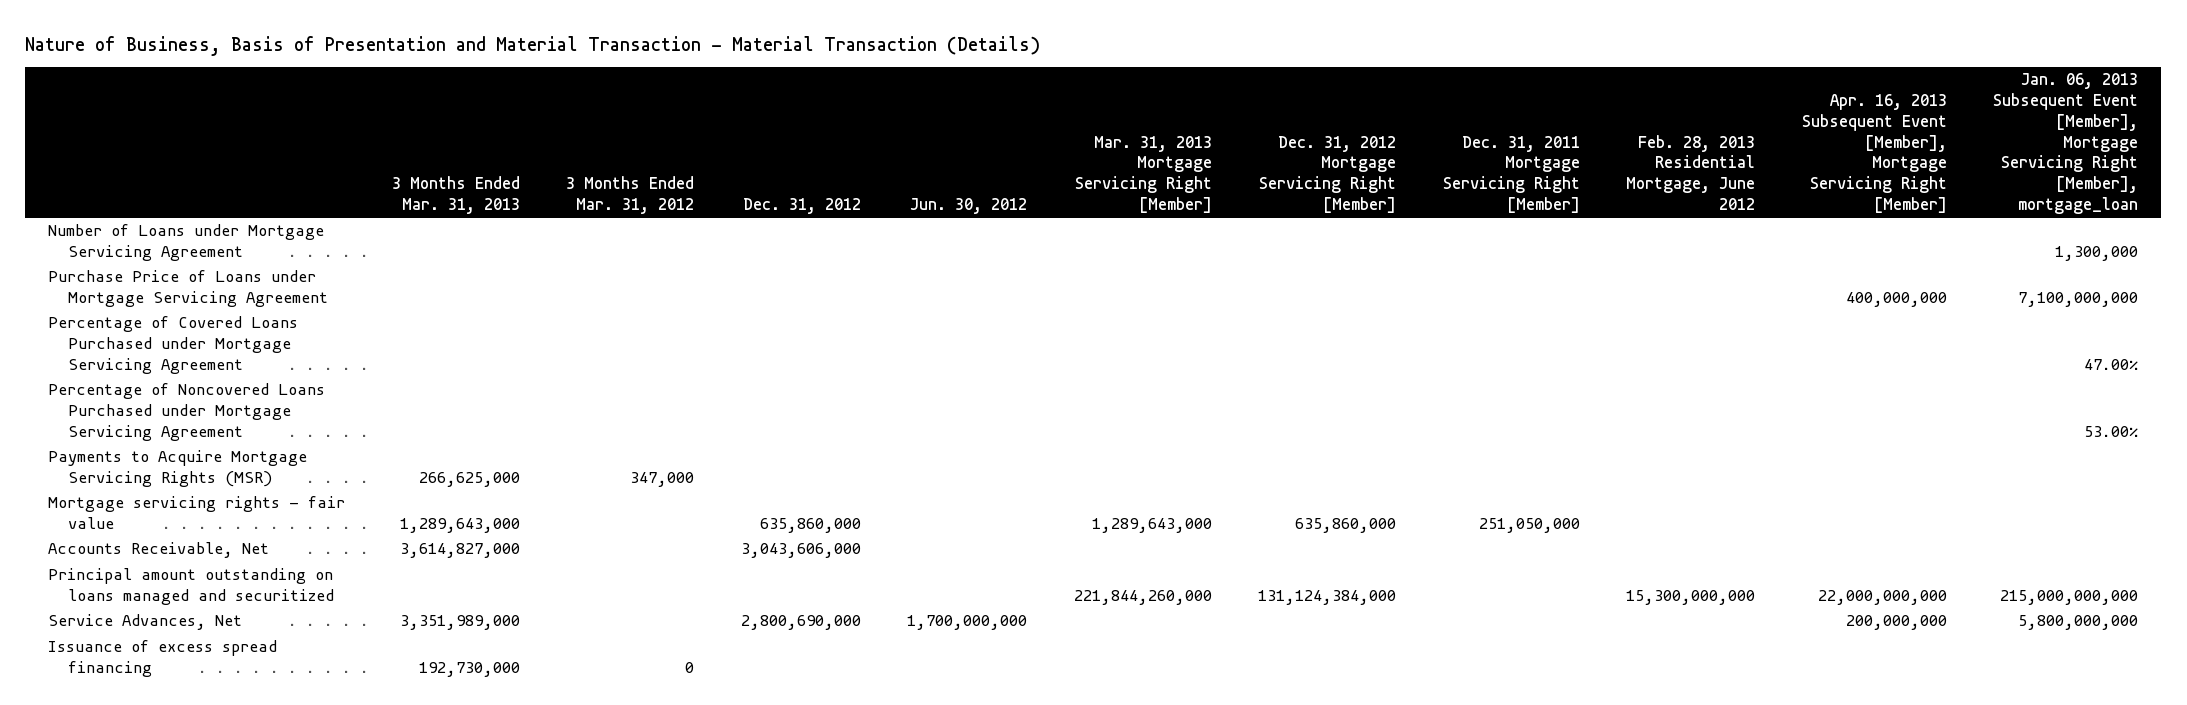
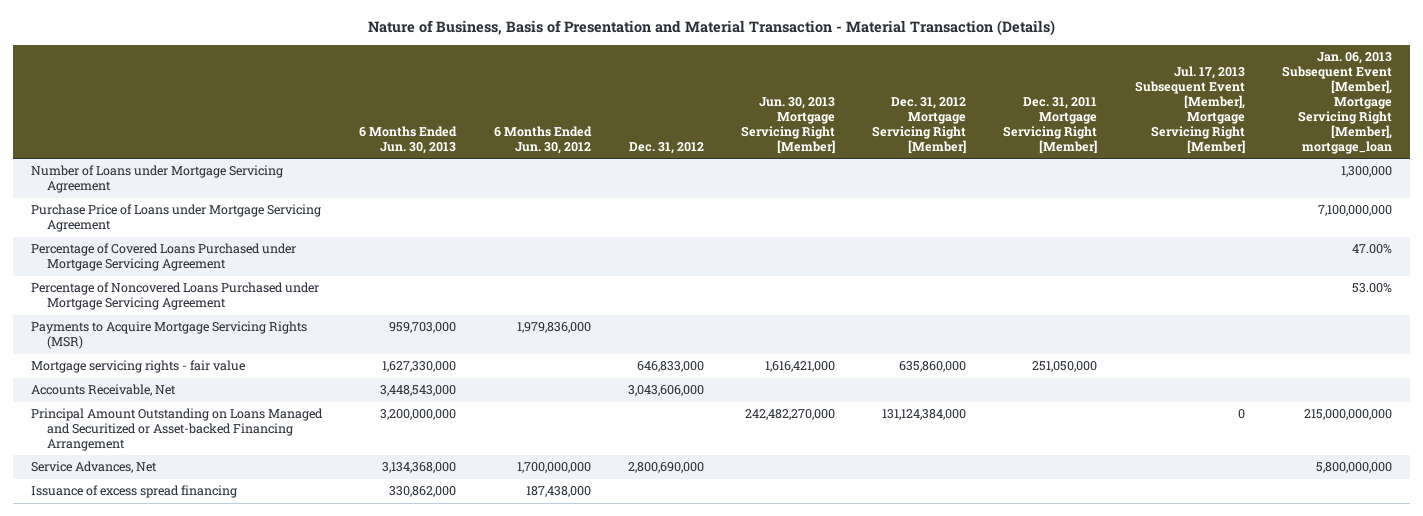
- | 3 Months Ended Mar. 31, 2013 | 3 Months Ended Mar. 31, 2012 | Dec. 31, 2012 | Jun. 30, 2012 | Mar. 31, 2013 Mortgage Servicing Right [Member] | Dec. 31, 2012 Mortgage Servicing Right [Member] | Dec. 31, 2011 Mortgage Servicing Right [Member] | Feb. 28, 2013 Residential Mortgage, June 2012 | Apr. 16, 2013 Subsequent Event [Member], Mortgage Servicing Right [Member] | Jan. 06, 2013 Subsequent Event [Member], Mortgage Servicing Right [Member], mortgage_loan
+ | 6 Months Ended Jun. 30, 2013 | 6 Months Ended Jun. 30, 2012 | Dec. 31, 2012 | Jun. 30, 2013 Mortgage Servicing Right [Member] | Dec. 31, 2012 Mortgage Servicing Right [Member] | Dec. 31, 2011 Mortgage Servicing Right [Member] | Jul. 17, 2013 Subsequent Event [Member], Mortgage Servicing Right [Member] | Jan. 06, 2013 Subsequent Event [Member], Mortgage Servicing Right [Member], mortgage_loan
- Mortgage servicing rights - fair value | 1,289,643,000 | | 635,860,000 | | 1,289,643,000 | 635,860,000 | 251,050,000 | | |
+ Mortgage servicing rights - fair value | 1,627,330,000 | | 646,833,000 | 1,616,421,000 | 635,860,000 | 251,050,000 | |
- Principal amount outstanding on loans managed and securitized | | | | | 221,844,260,000 | 131,124,384,000 | | 15,300,000,000 | 22,000,000,000 | 215,000,000,000
+ Principal Amount Outstanding on Loans Managed and Securitized or Asset-backed Financing Arrangement | 3,200,000,000 | | | 242,482,270,000 | 131,124,384,000 | | 0 | 215,000,000,000

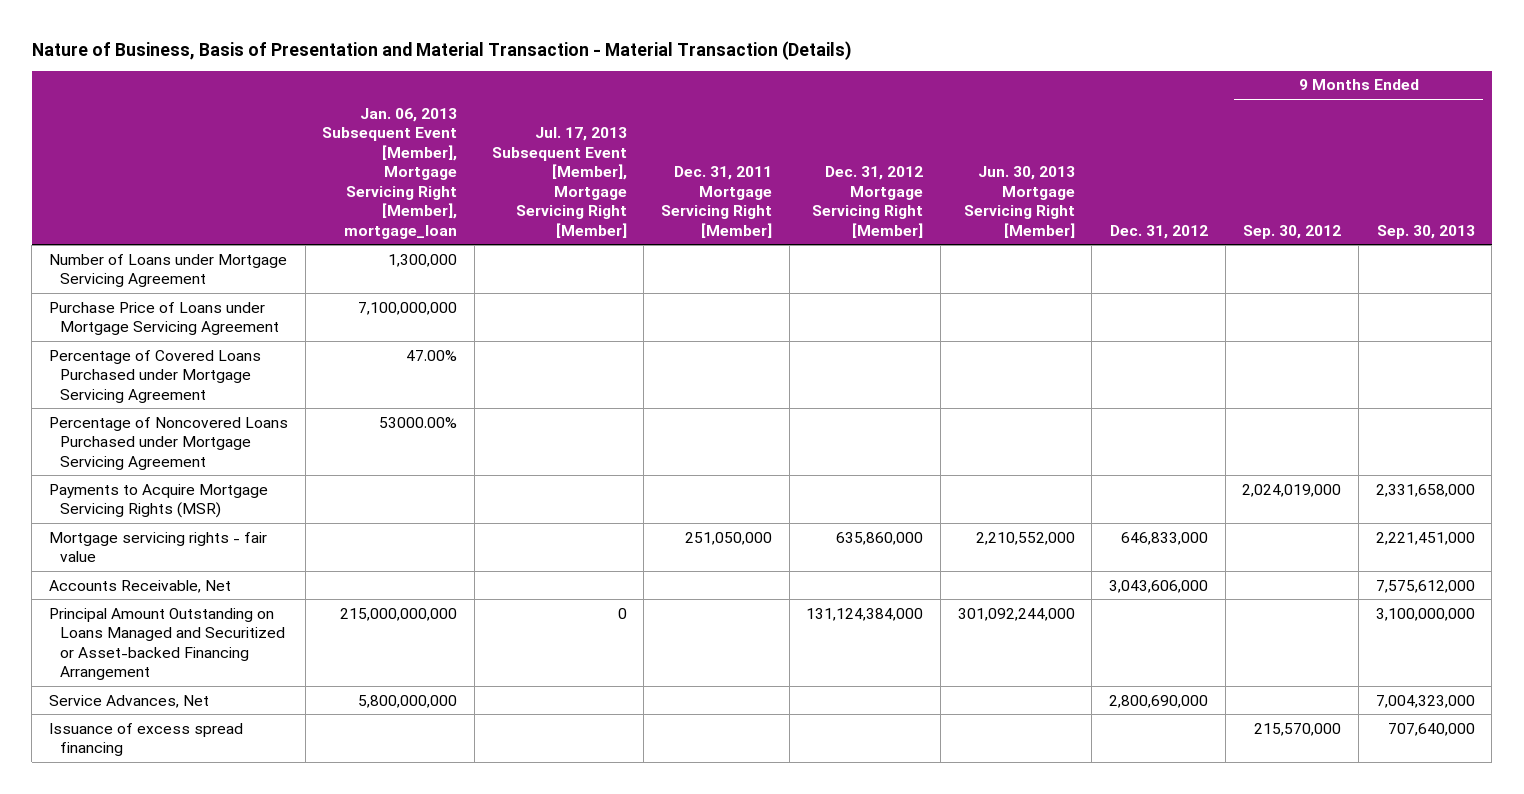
- | 6 Months Ended Jun. 30, 2013 | 6 Months Ended Jun. 30, 2012 | Dec. 31, 2012 | Jun. 30, 2013 Mortgage Servicing Right [Member] | Dec. 31, 2012 Mortgage Servicing Right [Member] | Dec. 31, 2011 Mortgage Servicing Right [Member] | Jul. 17, 2013 Subsequent Event [Member], Mortgage Servicing Right [Member] | Jan. 06, 2013 Subsequent Event [Member], Mortgage Servicing Right [Member], mortgage_loan
+ | Jan. 06, 2013 Subsequent Event [Member], Mortgage Servicing Right [Member], mortgage_loan | Jul. 17, 2013 Subsequent Event [Member], Mortgage Servicing Right [Member] | Dec. 31, 2011 Mortgage Servicing Right [Member] | Dec. 31, 2012 Mortgage Servicing Right [Member] | Jun. 30, 2013 Mortgage Servicing Right [Member] | Dec. 31, 2012 | 9 Months Ended Sep. 30, 2012 | 9 Months Ended Sep. 30, 2013
- Percentage of Noncovered Loans Purchased under Mortgage Servicing Agreement | | | | | | | | 53.00%
+ Percentage of Noncovered Loans Purchased under Mortgage Servicing Agreement | 53000.00% | | | | | | |
- Mortgage servicing rights - fair value | 1,627,330,000 | | 646,833,000 | 1,616,421,000 | 635,860,000 | 251,050,000 | |
+ Mortgage servicing rights - fair value | | | 251,050,000 | 635,860,000 | 2,210,552,000 | 646,833,000 | | 2,221,451,000
- Principal Amount Outstanding on Loans Managed and Securitized or Asset-backed Financing Arrangement | 3,200,000,000 | | | 242,482,270,000 | 131,124,384,000 | | 0 | 215,000,000,000
+ Principal Amount Outstanding on Loans Managed and Securitized or Asset-backed Financing Arrangement | 215,000,000,000 | 0 | | 131,124,384,000 | 301,092,244,000 | | | 3,100,000,000

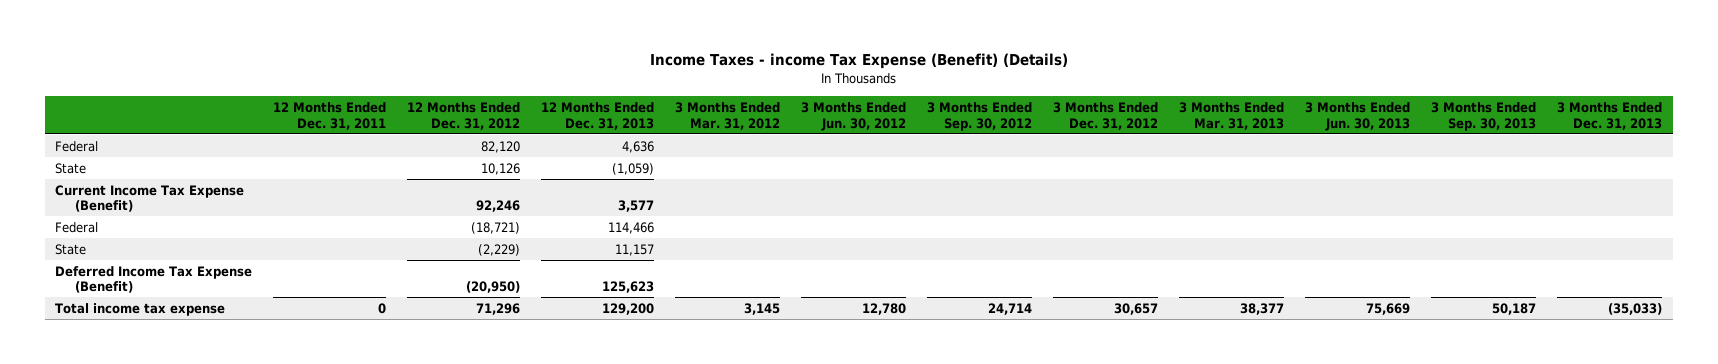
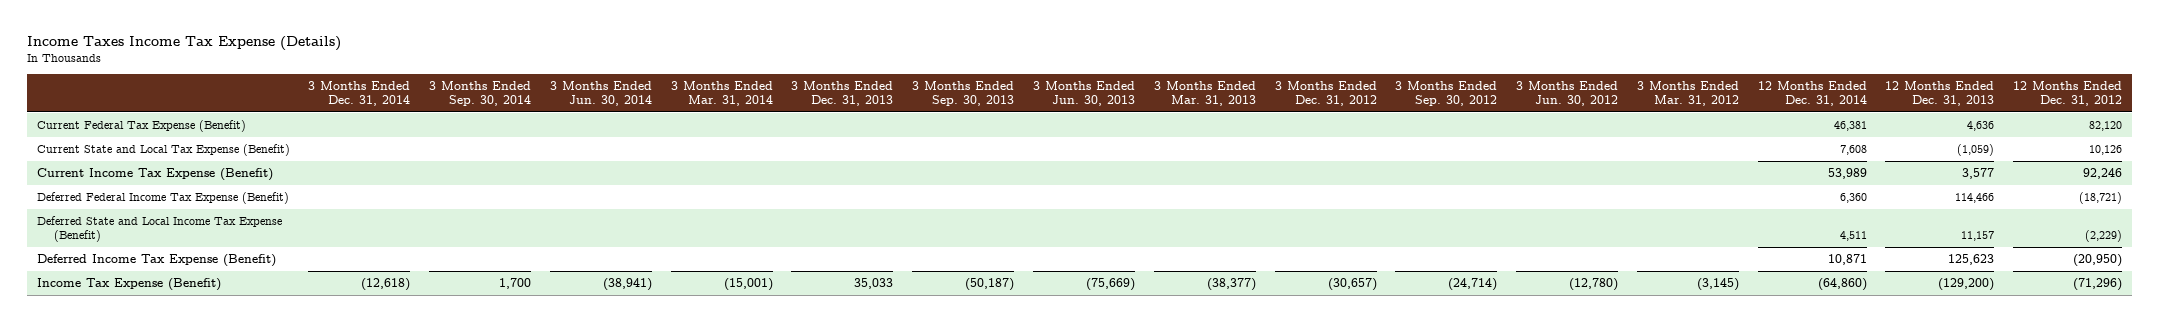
- Income Taxes - income Tax Expense (Benefit) (Details)
+ Income Taxes Income Tax Expense (Details)
- | 12 Months Ended Dec. 31, 2011 | 12 Months Ended Dec. 31, 2012 | 12 Months Ended Dec. 31, 2013 | 3 Months Ended Mar. 31, 2012 | 3 Months Ended Jun. 30, 2012 | 3 Months Ended Sep. 30, 2012 | 3 Months Ended Dec. 31, 2012 | 3 Months Ended Mar. 31, 2013 | 3 Months Ended Jun. 30, 2013 | 3 Months Ended Sep. 30, 2013 | 3 Months Ended Dec. 31, 2013
+ | 3 Months Ended Dec. 31, 2014 | 3 Months Ended Sep. 30, 2014 | 3 Months Ended Jun. 30, 2014 | 3 Months Ended Mar. 31, 2014 | 3 Months Ended Dec. 31, 2013 | 3 Months Ended Sep. 30, 2013 | 3 Months Ended Jun. 30, 2013 | 3 Months Ended Mar. 31, 2013 | 3 Months Ended Dec. 31, 2012 | 3 Months Ended Sep. 30, 2012 | 3 Months Ended Jun. 30, 2012 | 3 Months Ended Mar. 31, 2012 | 12 Months Ended Dec. 31, 2014 | 12 Months Ended Dec. 31, 2013 | 12 Months Ended Dec. 31, 2012
- Federal | | 82,120 | 4,636 | | | | | | | |
- State | | 10,126 | (1,059) | | | | | | | |
+ Current Federal Tax Expense (Benefit) | | | | | | | | | | | | | 46,381 | 4,636 | 82,120
+ Current State and Local Tax Expense (Benefit) | | | | | | | | | | | | | 7,608 | (1,059) | 10,126
- Federal | | (18,721) | 114,466 | | | | | | | |
- State | | (2,229) | 11,157 | | | | | | | |
+ Deferred Federal Income Tax Expense (Benefit) | | | | | | | | | | | | | 6,360 | 114,466 | (18,721)
+ Deferred State and Local Income Tax Expense (Benefit) | | | | | | | | | | | | | 4,511 | 11,157 | (2,229)
- Total income tax expense | 0 | 71,296 | 129,200 | 3,145 | 12,780 | 24,714 | 30,657 | 38,377 | 75,669 | 50,187 | (35,033)
+ Income Tax Expense (Benefit) | (12,618) | 1,700 | (38,941) | (15,001) | 35,033 | (50,187) | (75,669) | (38,377) | (30,657) | (24,714) | (12,780) | (3,145) | (64,860) | (129,200) | (71,296)

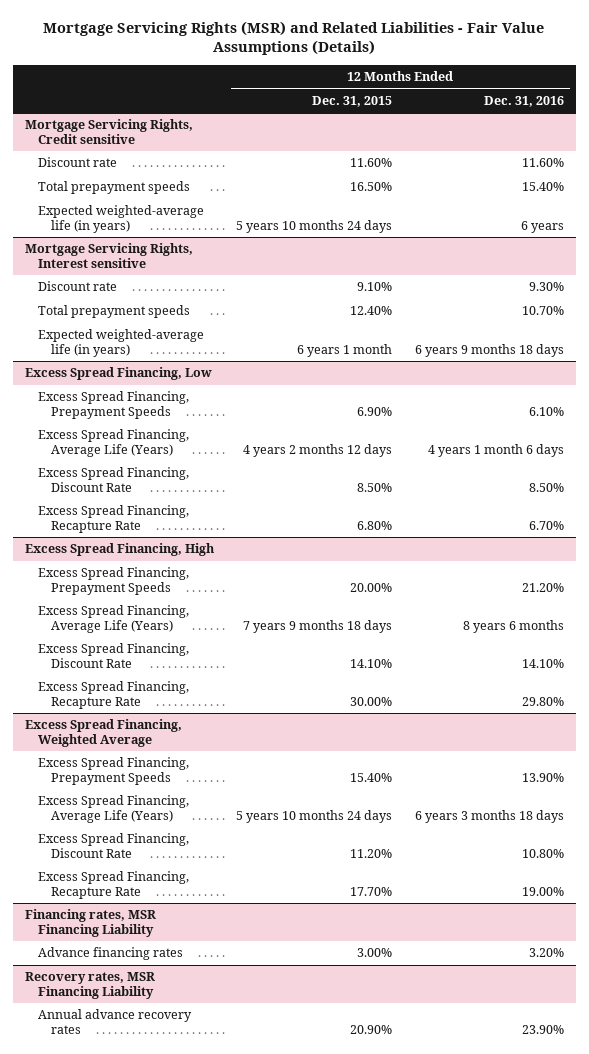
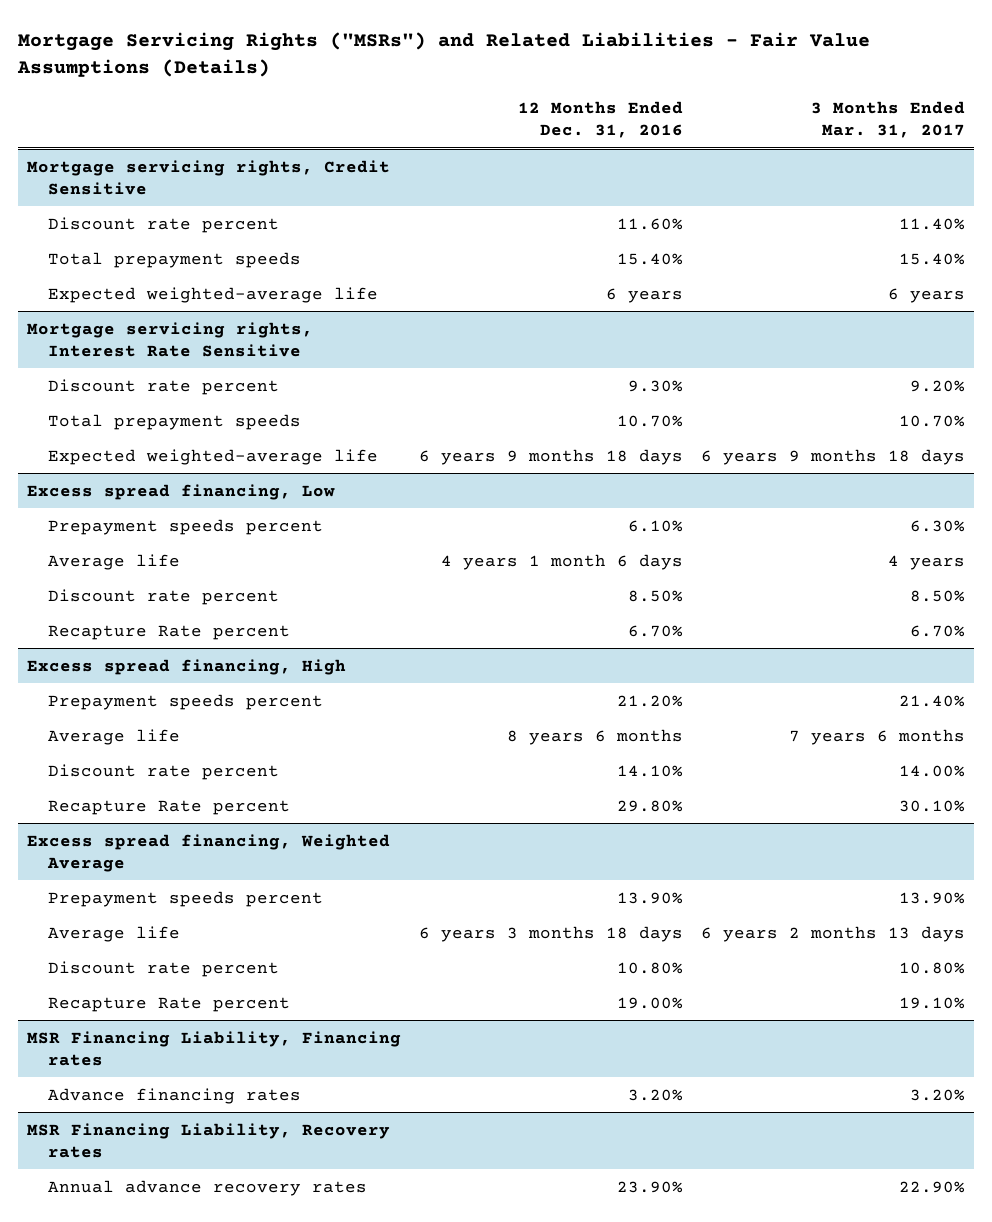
- Mortgage Servicing Rights (MSR) and Related Liabilities - Fair Value Assumptions (Details)
+ Mortgage Servicing Rights ("MSRs") and Related Liabilities - Fair Value Assumptions (Details)
- | 12 Months Ended Dec. 31, 2015 | 12 Months Ended Dec. 31, 2016
+ | 12 Months Ended Dec. 31, 2016 | 3 Months Ended Mar. 31, 2017
- Mortgage Servicing Rights, Credit sensitive
- Discount rate | 11.60% | 11.60%
+ Mortgage servicing rights, Credit Sensitive
+ Discount rate percent | 11.60% | 11.40%
- Expected weighted-average life (in years) | 5 years 10 months 24 days | 6 years
- Mortgage Servicing Rights, Interest sensitive
- Discount rate | 9.10% | 9.30%
+ Expected weighted-average life | 6 years | 6 years
+ Mortgage servicing rights, Interest Rate Sensitive
+ Discount rate percent | 9.30% | 9.20%
- Expected weighted-average life (in years) | 6 years 1 month | 6 years 9 months 18 days
- Excess Spread Financing, Low
- Excess Spread Financing, Prepayment Speeds | 6.90% | 6.10%
- Excess Spread Financing, Average Life (Years) | 4 years 2 months 12 days | 4 years 1 month 6 days
- Excess Spread Financing, Discount Rate | 8.50% | 8.50%
- Excess Spread Financing, Recapture Rate | 6.80% | 6.70%
- Excess Spread Financing, High
- Excess Spread Financing, Prepayment Speeds | 20.00% | 21.20%
- Excess Spread Financing, Average Life (Years) | 7 years 9 months 18 days | 8 years 6 months
- Excess Spread Financing, Discount Rate | 14.10% | 14.10%
- Excess Spread Financing, Recapture Rate | 30.00% | 29.80%
- Excess Spread Financing, Weighted Average
- Excess Spread Financing, Prepayment Speeds | 15.40% | 13.90%
- Excess Spread Financing, Average Life (Years) | 5 years 10 months 24 days | 6 years 3 months 18 days
- Excess Spread Financing, Discount Rate | 11.20% | 10.80%
- Excess Spread Financing, Recapture Rate | 17.70% | 19.00%
- Financing rates, MSR Financing Liability
+ Expected weighted-average life | 6 years 9 months 18 days | 6 years 9 months 18 days
+ Excess spread financing, Low
+ Prepayment speeds percent | 6.10% | 6.30%
+ Average life | 4 years 1 month 6 days | 4 years
+ Discount rate percent | 8.50% | 8.50%
+ Recapture Rate percent | 6.70% | 6.70%
+ Excess spread financing, High
+ Prepayment speeds percent | 21.20% | 21.40%
+ Average life | 8 years 6 months | 7 years 6 months
+ Discount rate percent | 14.10% | 14.00%
+ Recapture Rate percent | 29.80% | 30.10%
+ Excess spread financing, Weighted Average
+ Prepayment speeds percent | 13.90% | 13.90%
+ Average life | 6 years 3 months 18 days | 6 years 2 months 13 days
+ Discount rate percent | 10.80% | 10.80%
+ Recapture Rate percent | 19.00% | 19.10%
+ MSR Financing Liability, Financing rates
- Recovery rates, MSR Financing Liability
+ MSR Financing Liability, Recovery rates

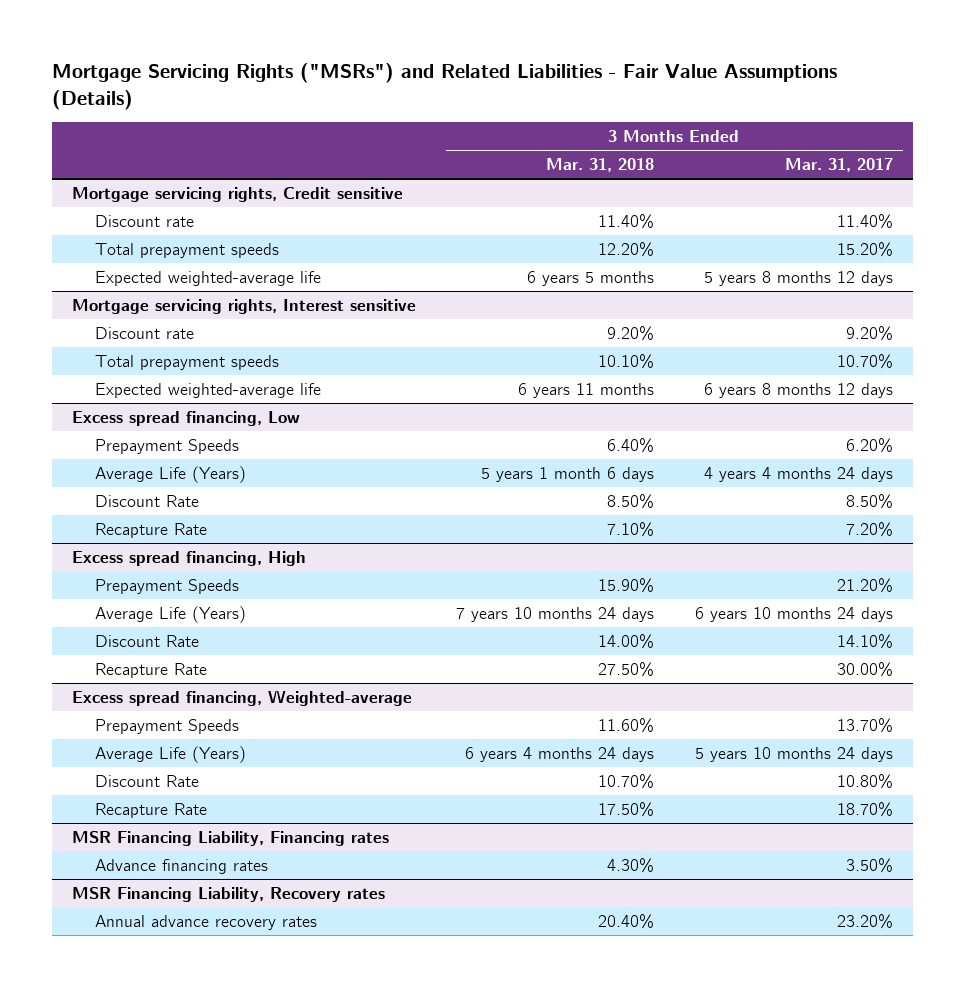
- | 12 Months Ended Dec. 31, 2016 | 3 Months Ended Mar. 31, 2017
+ | 3 Months Ended Mar. 31, 2018 | 3 Months Ended Mar. 31, 2017
- Mortgage servicing rights, Credit Sensitive
- Discount rate percent | 11.60% | 11.40%
- Total prepayment speeds | 15.40% | 15.40%
- Expected weighted-average life | 6 years | 6 years
- Mortgage servicing rights, Interest Rate Sensitive
- Discount rate percent | 9.30% | 9.20%
+ Mortgage servicing rights, Credit sensitive
+ Discount rate | 11.40% | 11.40%
+ Total prepayment speeds | 12.20% | 15.20%
+ Expected weighted-average life | 6 years 5 months | 5 years 8 months 12 days
+ Mortgage servicing rights, Interest sensitive
+ Discount rate | 9.20% | 9.20%
- Expected weighted-average life | 6 years 9 months 18 days | 6 years 9 months 18 days
+ Expected weighted-average life | 6 years 11 months | 6 years 8 months 12 days
@ Excess spread financing, Low
- Prepayment speeds percent | 6.10% | 6.30%
- Average life | 4 years 1 month 6 days | 4 years
- Discount rate percent | 8.50% | 8.50%
- Recapture Rate percent | 6.70% | 6.70%
+ Prepayment Speeds | 6.40% | 6.20%
+ Average Life (Years) | 5 years 1 month 6 days | 4 years 4 months 24 days
+ Discount Rate | 8.50% | 8.50%
+ Recapture Rate | 7.10% | 7.20%
@ Excess spread financing, High
- Prepayment speeds percent | 21.20% | 21.40%
- Average life | 8 years 6 months | 7 years 6 months
- Discount rate percent | 14.10% | 14.00%
- Recapture Rate percent | 29.80% | 30.10%
- Excess spread financing, Weighted Average
- Prepayment speeds percent | 13.90% | 13.90%
- Average life | 6 years 3 months 18 days | 6 years 2 months 13 days
- Discount rate percent | 10.80% | 10.80%
- Recapture Rate percent | 19.00% | 19.10%
@ Excess spread financing, High
+ Prepayment Speeds | 15.90% | 21.20%
+ Average Life (Years) | 7 years 10 months 24 days | 6 years 10 months 24 days
+ Discount Rate | 14.00% | 14.10%
+ Recapture Rate | 27.50% | 30.00%
+ Excess spread financing, Weighted-average
+ Prepayment Speeds | 11.60% | 13.70%
+ Average Life (Years) | 6 years 4 months 24 days | 5 years 10 months 24 days
+ Discount Rate | 10.70% | 10.80%
+ Recapture Rate | 17.50% | 18.70%
@ MSR Financing Liability, Financing rates
- Advance financing rates | 3.20% | 3.20%
+ Advance financing rates | 4.30% | 3.50%
@ MSR Financing Liability, Recovery rates
- Annual advance recovery rates | 23.90% | 22.90%
+ Annual advance recovery rates | 20.40% | 23.20%

